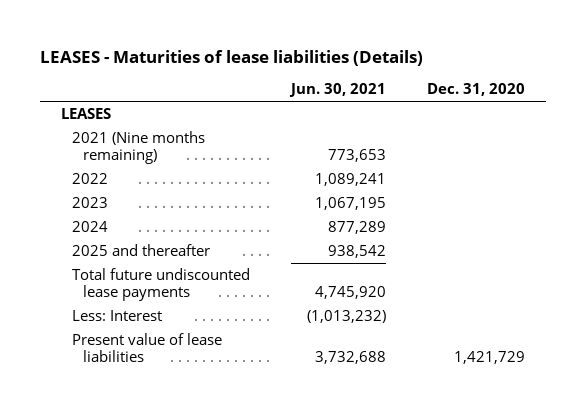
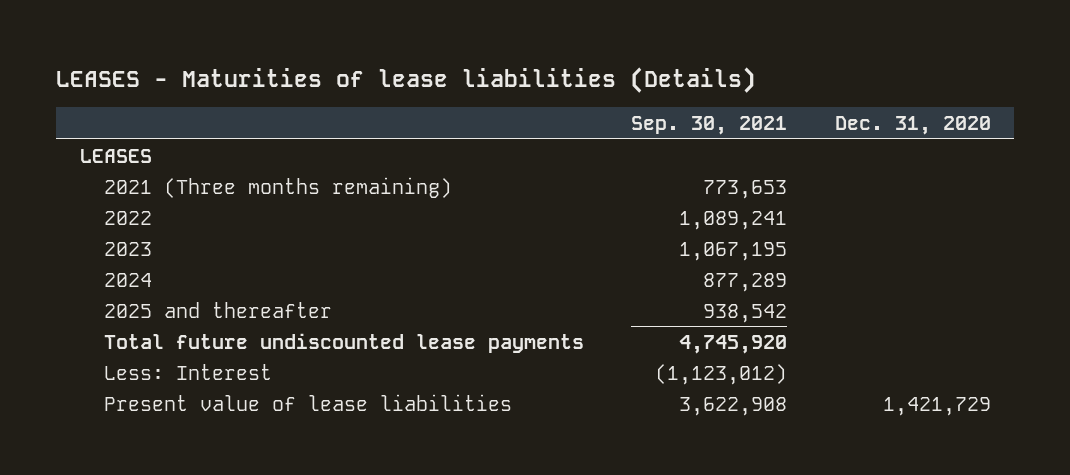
- | Jun. 30, 2021 | Dec. 31, 2020
+ | Sep. 30, 2021 | Dec. 31, 2020
- 2021 (Nine months remaining) | 773,653 |
+ 2021 (Three months remaining) | 773,653 |

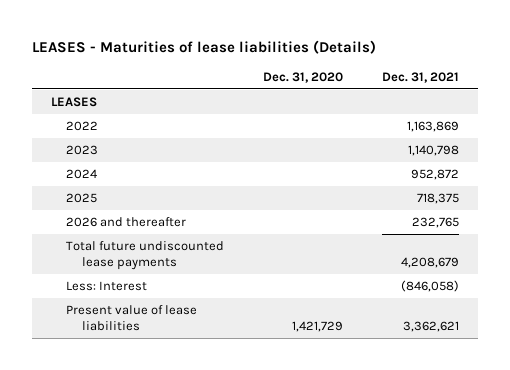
- | Sep. 30, 2021 | Dec. 31, 2020
+ | Dec. 31, 2020 | Dec. 31, 2021
- 2021 (Three months remaining) | 773,653 |
- 2025 and thereafter | 938,542 |
+ 2025 | | 718,375
+ 2026 and thereafter | | 232,765

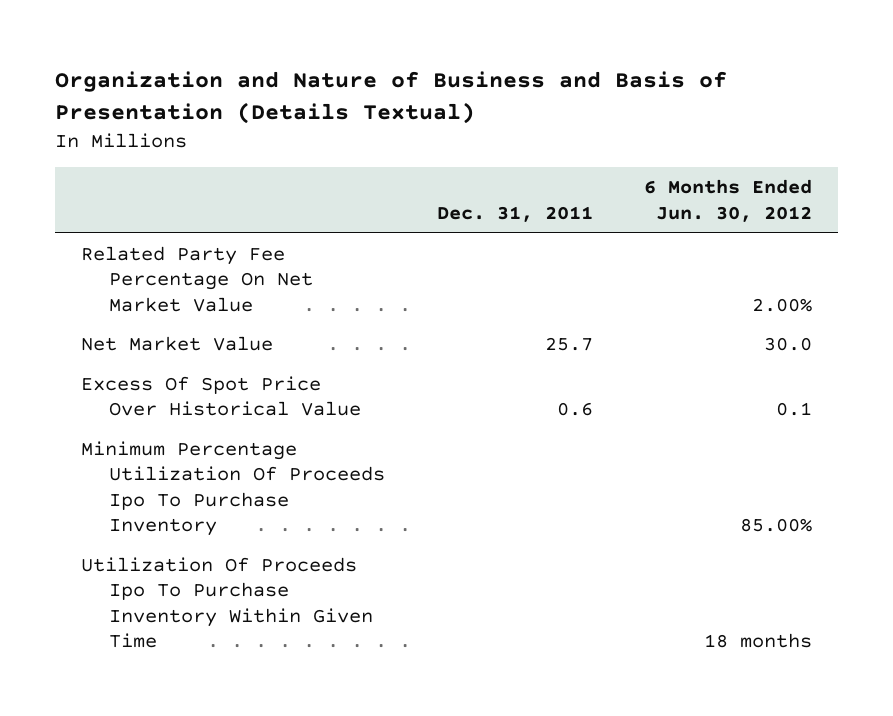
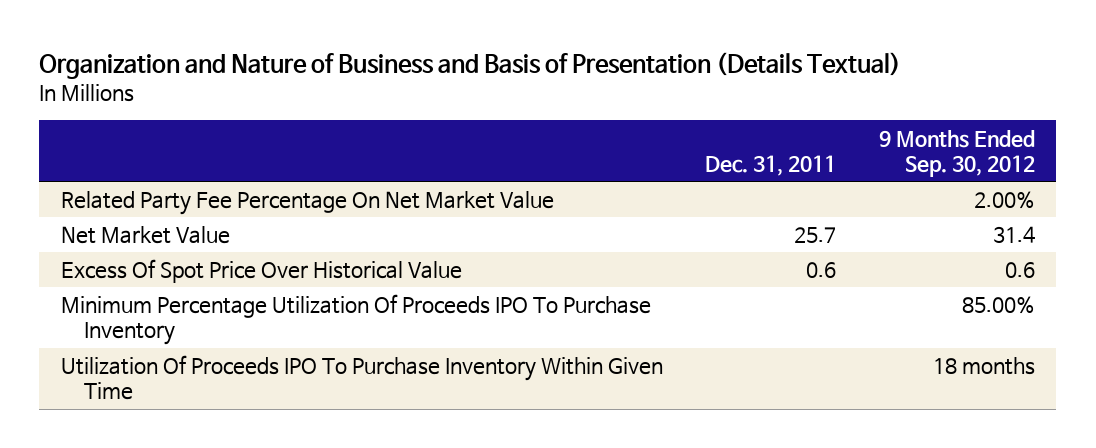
- | Dec. 31, 2011 | 6 Months Ended Jun. 30, 2012
+ | Dec. 31, 2011 | 9 Months Ended Sep. 30, 2012
- Minimum Percentage Utilization Of Proceeds Ipo To Purchase Inventory | | 85.00%
- Utilization Of Proceeds Ipo To Purchase Inventory Within Given Time | | 18 months
+ Minimum Percentage Utilization Of Proceeds IPO To Purchase Inventory | | 85.00%
+ Utilization Of Proceeds IPO To Purchase Inventory Within Given Time | | 18 months

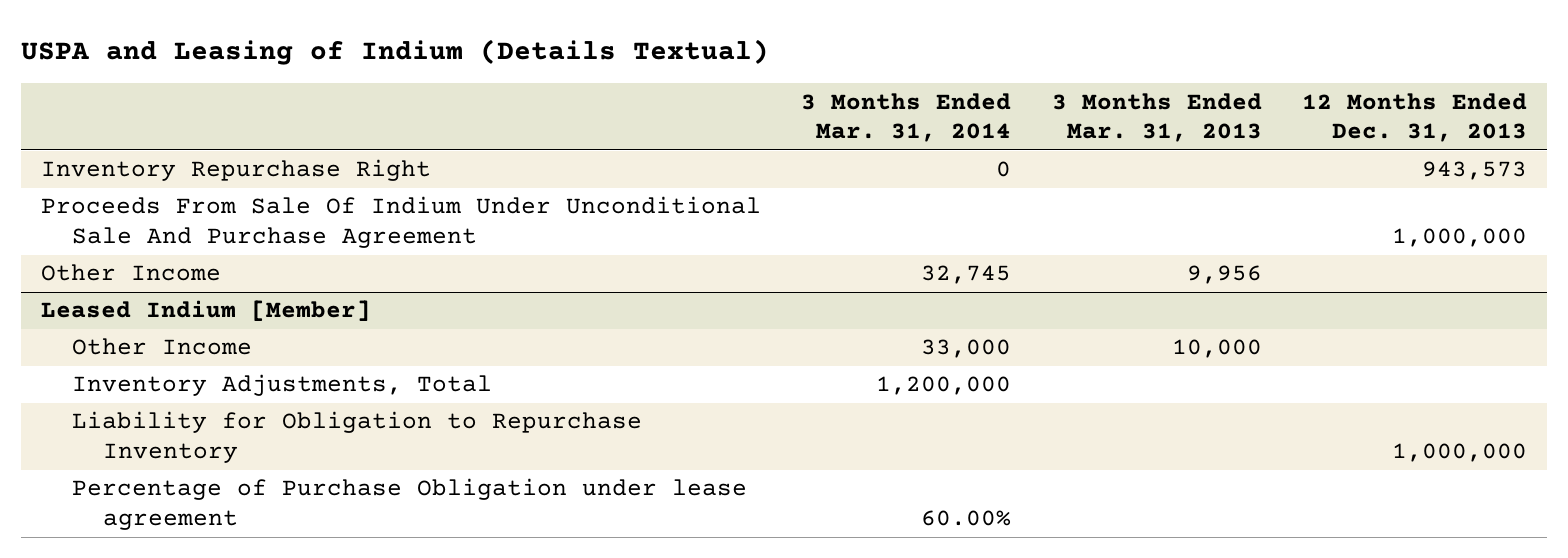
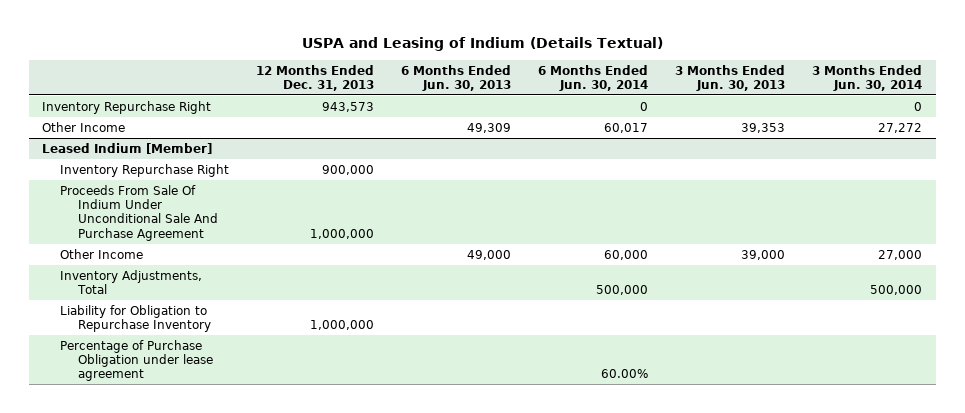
- | 3 Months Ended Mar. 31, 2014 | 3 Months Ended Mar. 31, 2013 | 12 Months Ended Dec. 31, 2013
+ | 12 Months Ended Dec. 31, 2013 | 6 Months Ended Jun. 30, 2013 | 6 Months Ended Jun. 30, 2014 | 3 Months Ended Jun. 30, 2013 | 3 Months Ended Jun. 30, 2014
- Proceeds From Sale Of Indium Under Unconditional Sale And Purchase Agreement | | | 1,000,000
@ Leased Indium [Member]
+ Inventory Repurchase Right | 900,000 | | | |
+ Proceeds From Sale Of Indium Under Unconditional Sale And Purchase Agreement | 1,000,000 | | | |

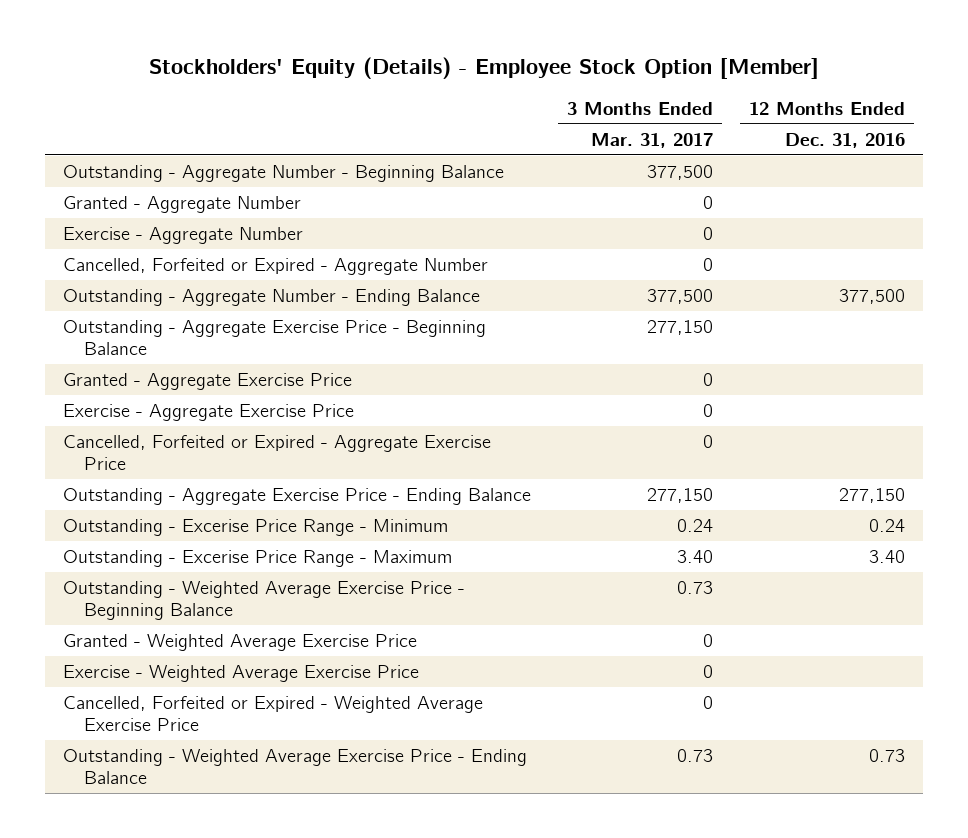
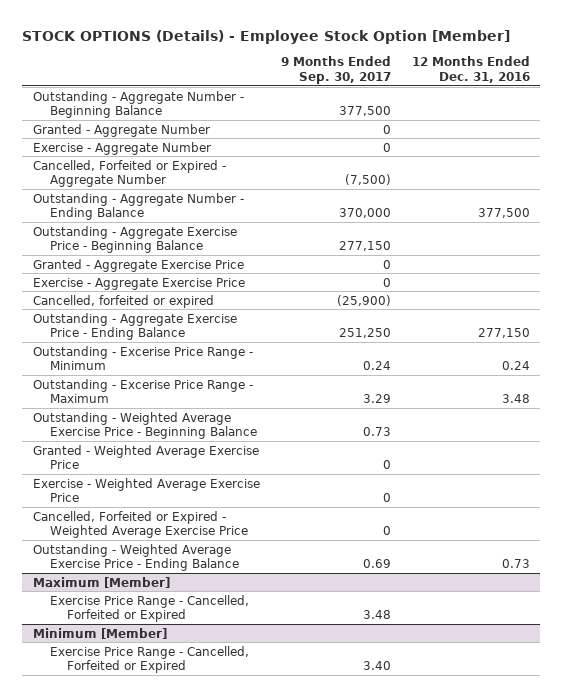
- Stockholders' Equity (Details) - Employee Stock Option [Member]
+ STOCK OPTIONS (Details) - Employee Stock Option [Member]
- | 3 Months Ended Mar. 31, 2017 | 12 Months Ended Dec. 31, 2016
+ | 9 Months Ended Sep. 30, 2017 | 12 Months Ended Dec. 31, 2016
- Cancelled, Forfeited or Expired - Aggregate Exercise Price | 0 |
+ Cancelled, forfeited or expired | (25,900) |
- Outstanding - Excerise Price Range - Maximum | 3.40 | 3.40
+ Outstanding - Excerise Price Range - Maximum | 3.29 | 3.48
+ Maximum [Member]
+ Exercise Price Range - Cancelled, Forfeited or Expired | 3.48 |
+ Minimum [Member]
+ Exercise Price Range - Cancelled, Forfeited or Expired | 3.40 |

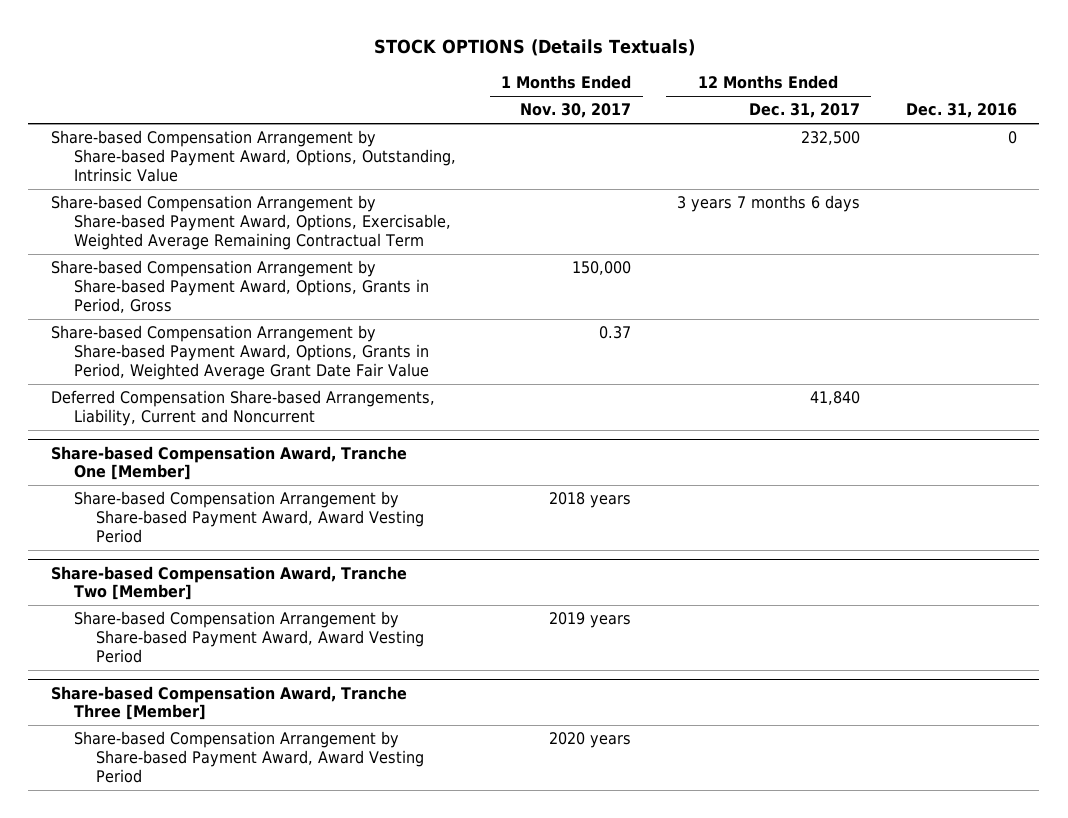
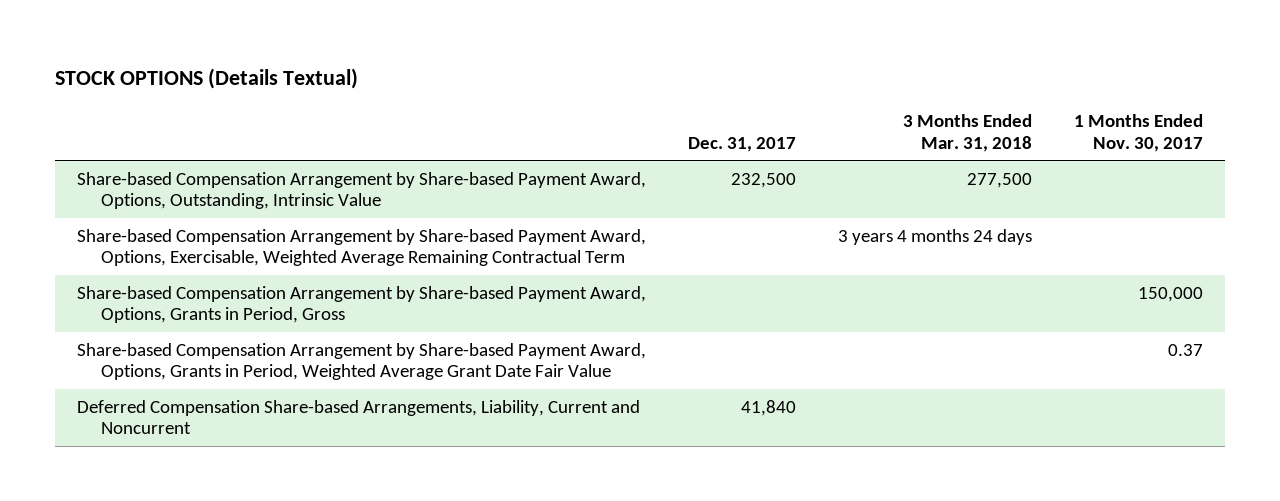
- STOCK OPTIONS (Details Textuals)
+ STOCK OPTIONS (Details Textual)
- | 1 Months Ended Nov. 30, 2017 | 12 Months Ended Dec. 31, 2017 | Dec. 31, 2016
+ | Dec. 31, 2017 | 3 Months Ended Mar. 31, 2018 | 1 Months Ended Nov. 30, 2017
- Share-based Compensation Award, Tranche One [Member]
- Share-based Compensation Arrangement by Share-based Payment Award, Award Vesting Period | 2018 years | |
- Share-based Compensation Award, Tranche Two [Member]
- Share-based Compensation Arrangement by Share-based Payment Award, Award Vesting Period | 2019 years | |
- Share-based Compensation Award, Tranche Three [Member]
- Share-based Compensation Arrangement by Share-based Payment Award, Award Vesting Period | 2020 years | |

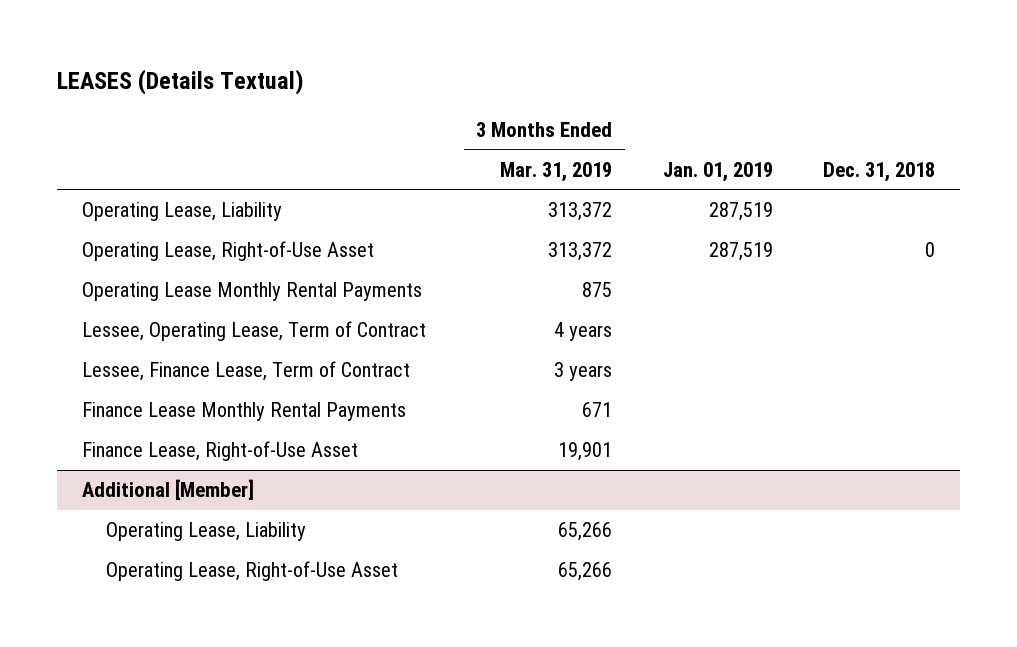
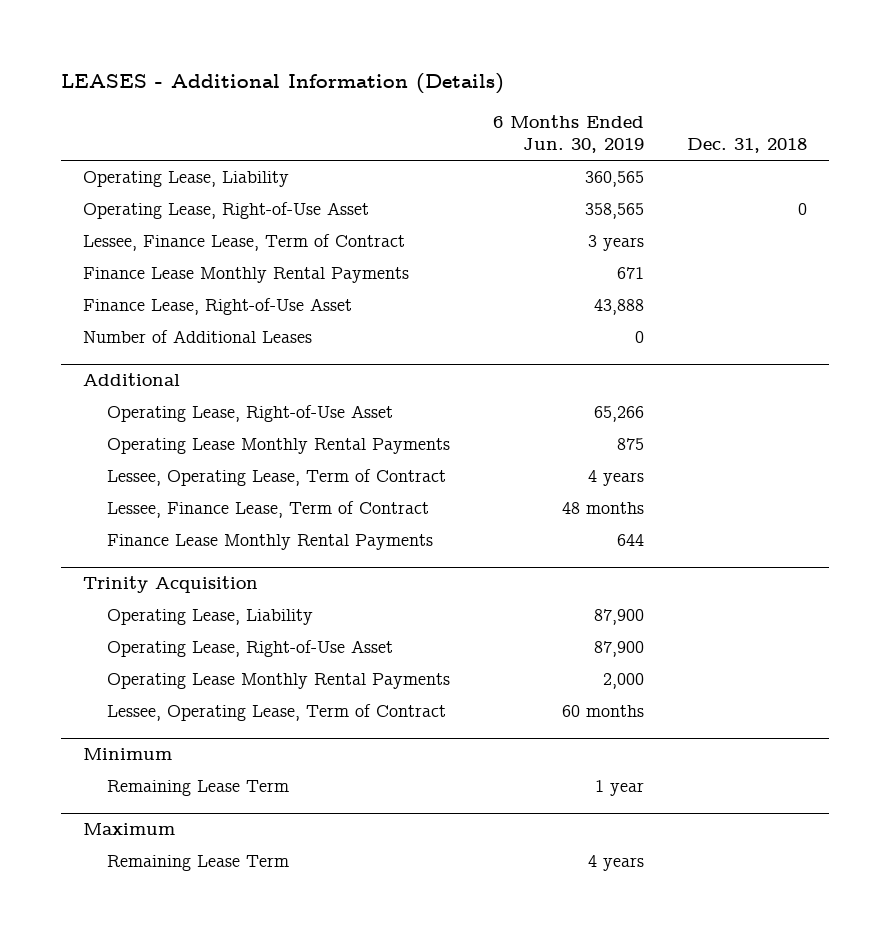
- LEASES (Details Textual)
+ LEASES - Additional Information (Details)
- | 3 Months Ended Mar. 31, 2019 | Jan. 01, 2019 | Dec. 31, 2018
+ | 6 Months Ended Jun. 30, 2019 | Dec. 31, 2018
- Operating Lease Monthly Rental Payments | 875 | |
- Lessee, Operating Lease, Term of Contract | 4 years | |
- Additional [Member]
- Operating Lease, Liability | 65,266 | |
+ Number of Additional Leases | 0 |
+ Additional
+ Operating Lease Monthly Rental Payments | 875 |
+ Lessee, Operating Lease, Term of Contract | 4 years |
+ Lessee, Finance Lease, Term of Contract | 48 months |
+ Finance Lease Monthly Rental Payments | 644 |
+ Trinity Acquisition
+ Operating Lease, Liability | 87,900 |
+ Operating Lease, Right-of-Use Asset | 87,900 |
+ Operating Lease Monthly Rental Payments | 2,000 |
+ Lessee, Operating Lease, Term of Contract | 60 months |
+ Minimum
+ Remaining Lease Term | 1 year |
+ Maximum
+ Remaining Lease Term | 4 years |

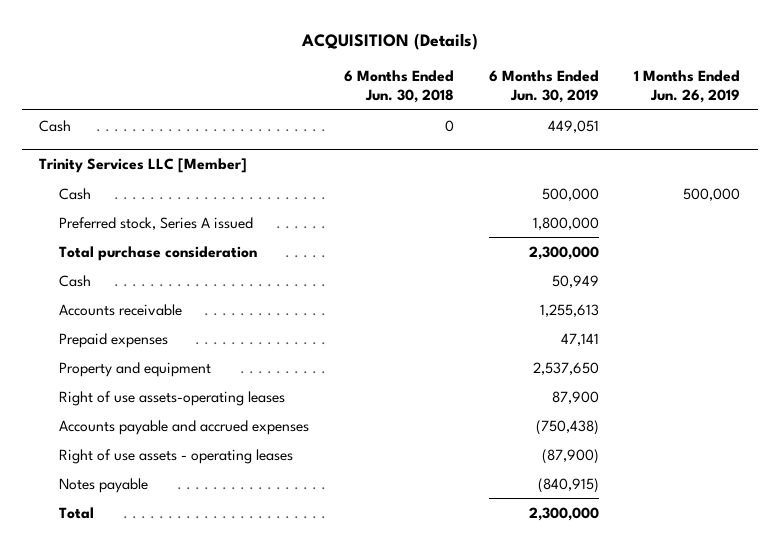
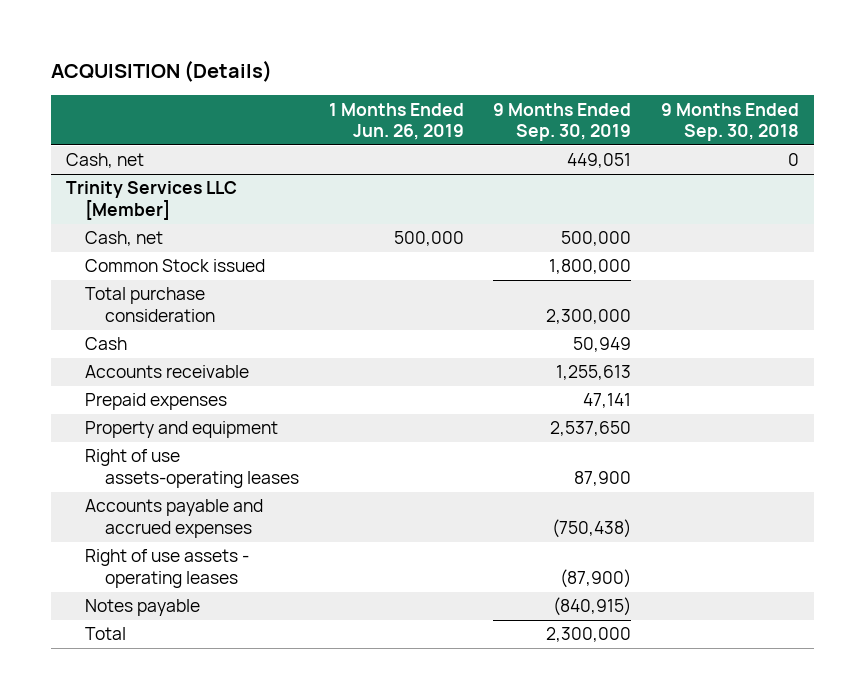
- | 6 Months Ended Jun. 30, 2018 | 6 Months Ended Jun. 30, 2019 | 1 Months Ended Jun. 26, 2019
+ | 1 Months Ended Jun. 26, 2019 | 9 Months Ended Sep. 30, 2019 | 9 Months Ended Sep. 30, 2018
- Cash | 0 | 449,051 |
+ Cash, net | | 449,051 | 0
@ Trinity Services LLC [Member]
- Cash | | 500,000 | 500,000
- Preferred stock, Series A issued | | 1,800,000 |
+ Cash, net | 500,000 | 500,000 |
+ Common Stock issued | | 1,800,000 |

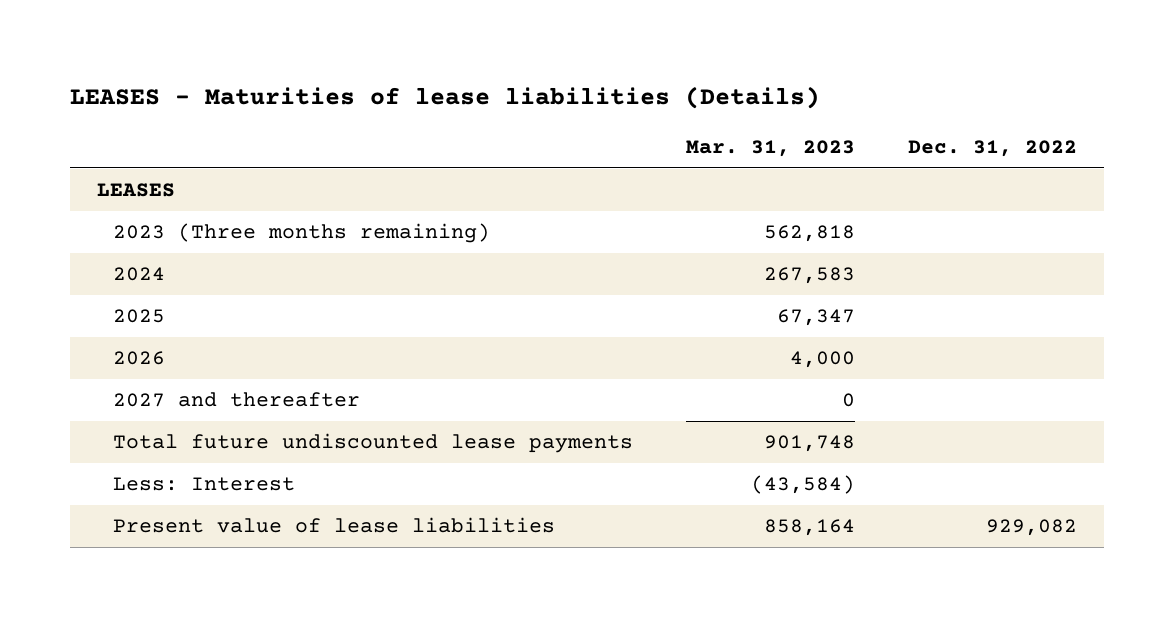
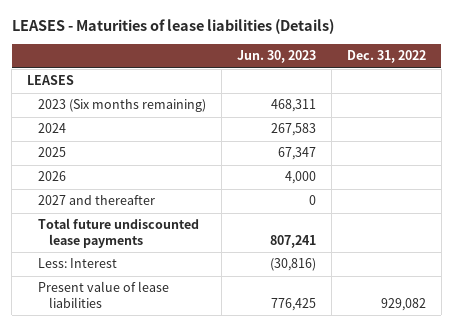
- | Mar. 31, 2023 | Dec. 31, 2022
+ | Jun. 30, 2023 | Dec. 31, 2022
- 2023 (Three months remaining) | 562,818 |
+ 2023 (Six months remaining) | 468,311 |

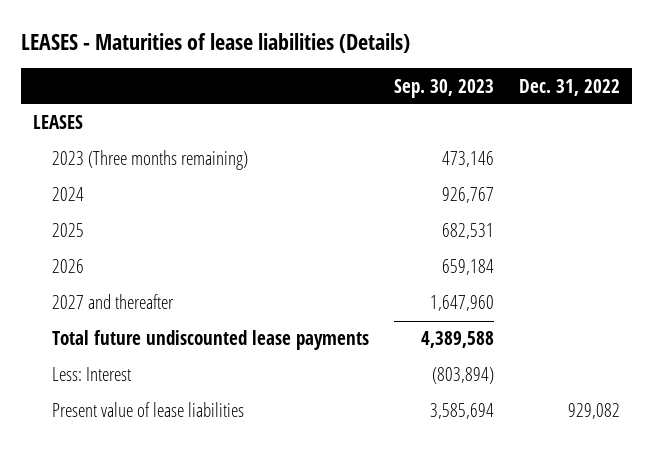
- | Jun. 30, 2023 | Dec. 31, 2022
+ | Sep. 30, 2023 | Dec. 31, 2022
- 2023 (Six months remaining) | 468,311 |
+ 2023 (Three months remaining) | 473,146 |

